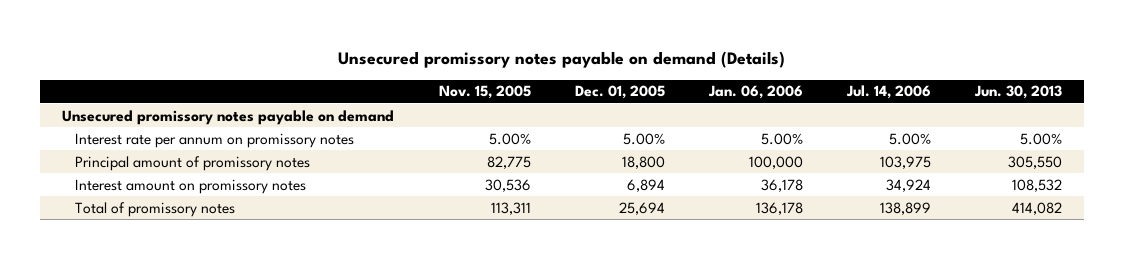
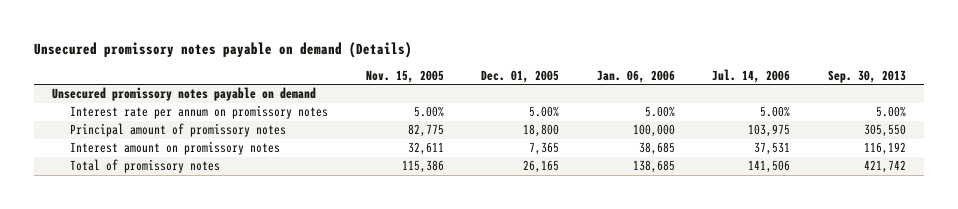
- | Nov. 15, 2005 | Dec. 01, 2005 | Jan. 06, 2006 | Jul. 14, 2006 | Jun. 30, 2013
+ | Nov. 15, 2005 | Dec. 01, 2005 | Jan. 06, 2006 | Jul. 14, 2006 | Sep. 30, 2013
- Interest amount on promissory notes | 30,536 | 6,894 | 36,178 | 34,924 | 108,532
- Total of promissory notes | 113,311 | 25,694 | 136,178 | 138,899 | 414,082
+ Interest amount on promissory notes | 32,611 | 7,365 | 38,685 | 37,531 | 116,192
+ Total of promissory notes | 115,386 | 26,165 | 138,685 | 141,506 | 421,742

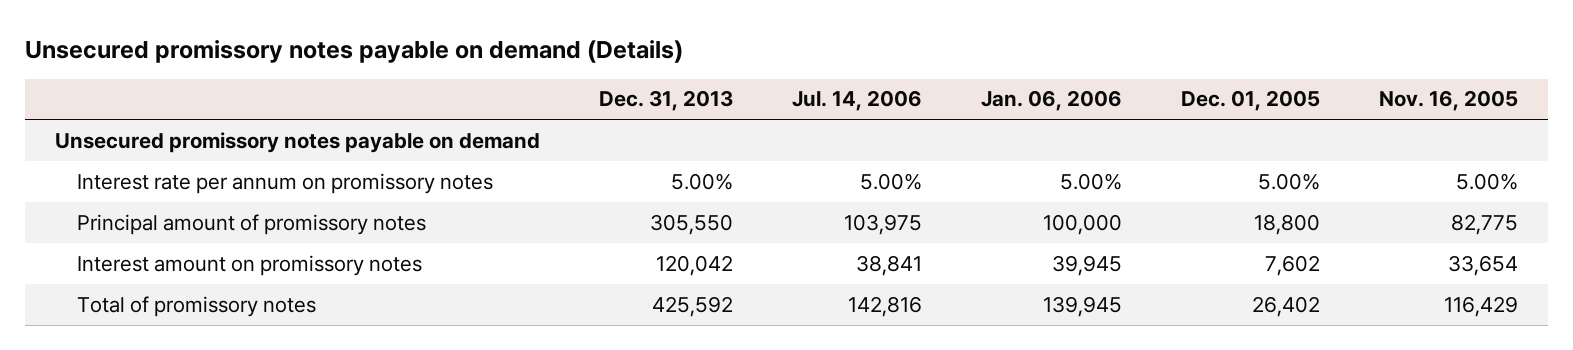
- | Nov. 15, 2005 | Dec. 01, 2005 | Jan. 06, 2006 | Jul. 14, 2006 | Sep. 30, 2013
+ | Dec. 31, 2013 | Jul. 14, 2006 | Jan. 06, 2006 | Dec. 01, 2005 | Nov. 16, 2005
- Interest amount on promissory notes | 32,611 | 7,365 | 38,685 | 37,531 | 116,192
- Total of promissory notes | 115,386 | 26,165 | 138,685 | 141,506 | 421,742
+ Interest amount on promissory notes | 120,042 | 38,841 | 39,945 | 7,602 | 33,654
+ Total of promissory notes | 425,592 | 142,816 | 139,945 | 26,402 | 116,429

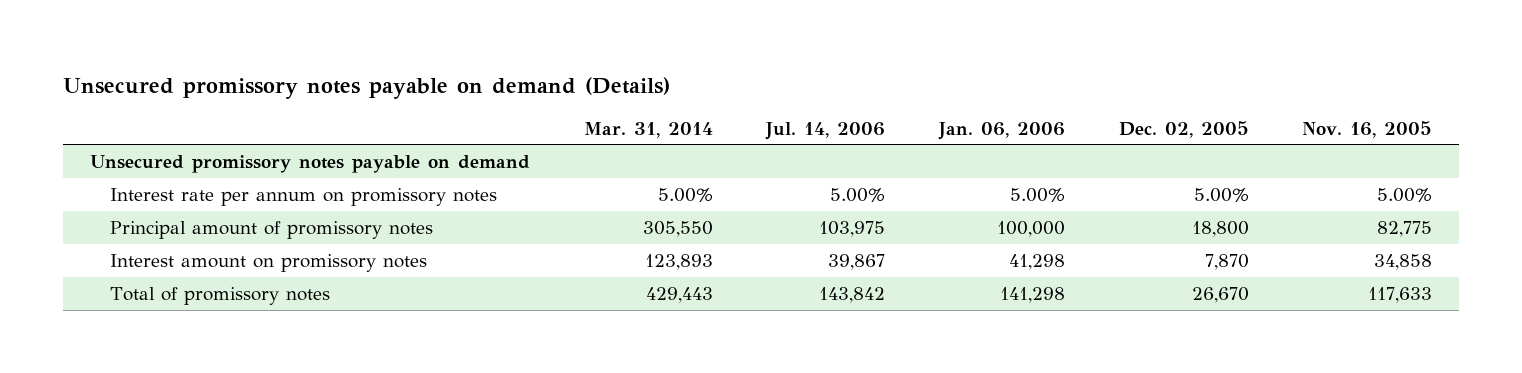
- | Dec. 31, 2013 | Jul. 14, 2006 | Jan. 06, 2006 | Dec. 01, 2005 | Nov. 16, 2005
+ | Mar. 31, 2014 | Jul. 14, 2006 | Jan. 06, 2006 | Dec. 02, 2005 | Nov. 16, 2005
- Interest amount on promissory notes | 120,042 | 38,841 | 39,945 | 7,602 | 33,654
- Total of promissory notes | 425,592 | 142,816 | 139,945 | 26,402 | 116,429
+ Interest amount on promissory notes | 123,893 | 39,867 | 41,298 | 7,870 | 34,858
+ Total of promissory notes | 429,443 | 143,842 | 141,298 | 26,670 | 117,633

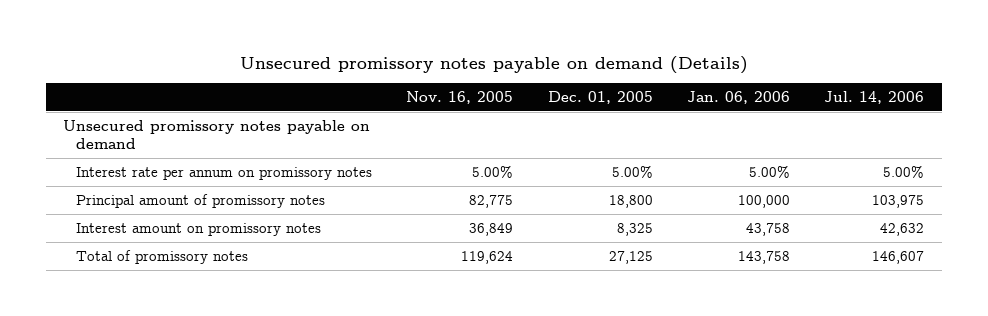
- | Mar. 31, 2014 | Jul. 14, 2006 | Jan. 06, 2006 | Dec. 02, 2005 | Nov. 16, 2005
+ | Nov. 16, 2005 | Dec. 01, 2005 | Jan. 06, 2006 | Jul. 14, 2006
- Interest amount on promissory notes | 123,893 | 39,867 | 41,298 | 7,870 | 34,858
- Total of promissory notes | 429,443 | 143,842 | 141,298 | 26,670 | 117,633
+ Interest amount on promissory notes | 36,849 | 8,325 | 43,758 | 42,632
+ Total of promissory notes | 119,624 | 27,125 | 143,758 | 146,607

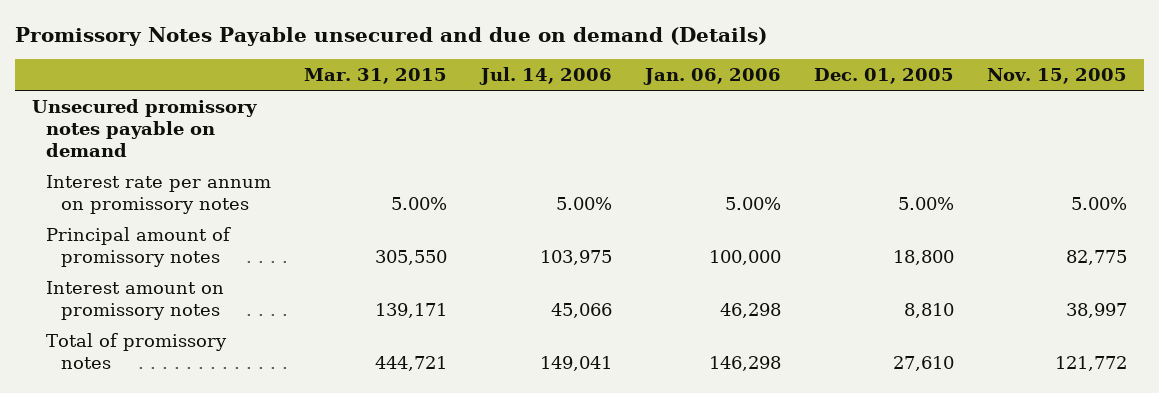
- Unsecured promissory notes payable on demand (Details)
+ Promissory Notes Payable unsecured and due on demand (Details)
- | Nov. 16, 2005 | Dec. 01, 2005 | Jan. 06, 2006 | Jul. 14, 2006
+ | Mar. 31, 2015 | Jul. 14, 2006 | Jan. 06, 2006 | Dec. 01, 2005 | Nov. 15, 2005
- Interest amount on promissory notes | 36,849 | 8,325 | 43,758 | 42,632
- Total of promissory notes | 119,624 | 27,125 | 143,758 | 146,607
+ Interest amount on promissory notes | 139,171 | 45,066 | 46,298 | 8,810 | 38,997
+ Total of promissory notes | 444,721 | 149,041 | 146,298 | 27,610 | 121,772

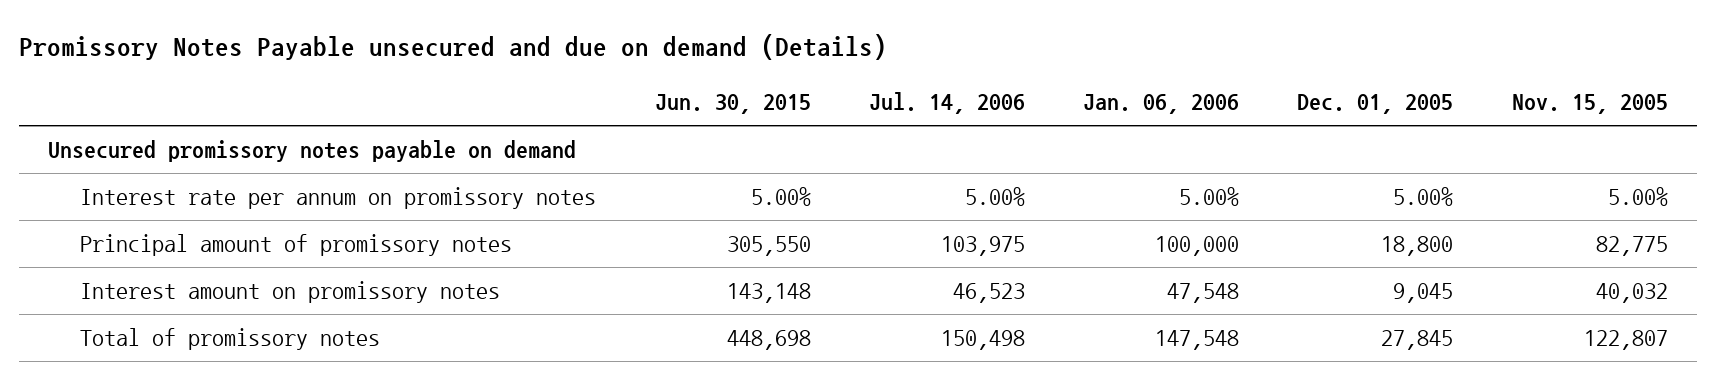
- | Mar. 31, 2015 | Jul. 14, 2006 | Jan. 06, 2006 | Dec. 01, 2005 | Nov. 15, 2005
+ | Jun. 30, 2015 | Jul. 14, 2006 | Jan. 06, 2006 | Dec. 01, 2005 | Nov. 15, 2005
- Interest amount on promissory notes | 139,171 | 45,066 | 46,298 | 8,810 | 38,997
- Total of promissory notes | 444,721 | 149,041 | 146,298 | 27,610 | 121,772
+ Interest amount on promissory notes | 143,148 | 46,523 | 47,548 | 9,045 | 40,032
+ Total of promissory notes | 448,698 | 150,498 | 147,548 | 27,845 | 122,807

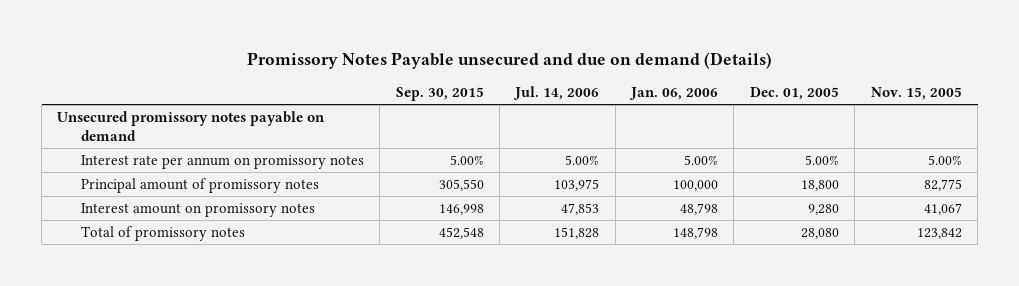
- | Jun. 30, 2015 | Jul. 14, 2006 | Jan. 06, 2006 | Dec. 01, 2005 | Nov. 15, 2005
+ | Sep. 30, 2015 | Jul. 14, 2006 | Jan. 06, 2006 | Dec. 01, 2005 | Nov. 15, 2005
- Interest amount on promissory notes | 143,148 | 46,523 | 47,548 | 9,045 | 40,032
- Total of promissory notes | 448,698 | 150,498 | 147,548 | 27,845 | 122,807
+ Interest amount on promissory notes | 146,998 | 47,853 | 48,798 | 9,280 | 41,067
+ Total of promissory notes | 452,548 | 151,828 | 148,798 | 28,080 | 123,842

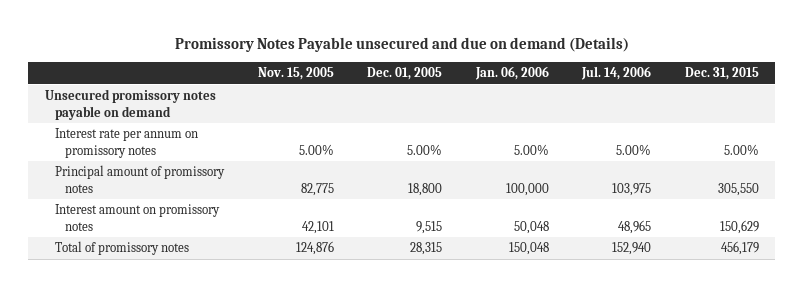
- | Sep. 30, 2015 | Jul. 14, 2006 | Jan. 06, 2006 | Dec. 01, 2005 | Nov. 15, 2005
+ | Nov. 15, 2005 | Dec. 01, 2005 | Jan. 06, 2006 | Jul. 14, 2006 | Dec. 31, 2015
- Interest amount on promissory notes | 146,998 | 47,853 | 48,798 | 9,280 | 41,067
- Total of promissory notes | 452,548 | 151,828 | 148,798 | 28,080 | 123,842
+ Interest amount on promissory notes | 42,101 | 9,515 | 50,048 | 48,965 | 150,629
+ Total of promissory notes | 124,876 | 28,315 | 150,048 | 152,940 | 456,179

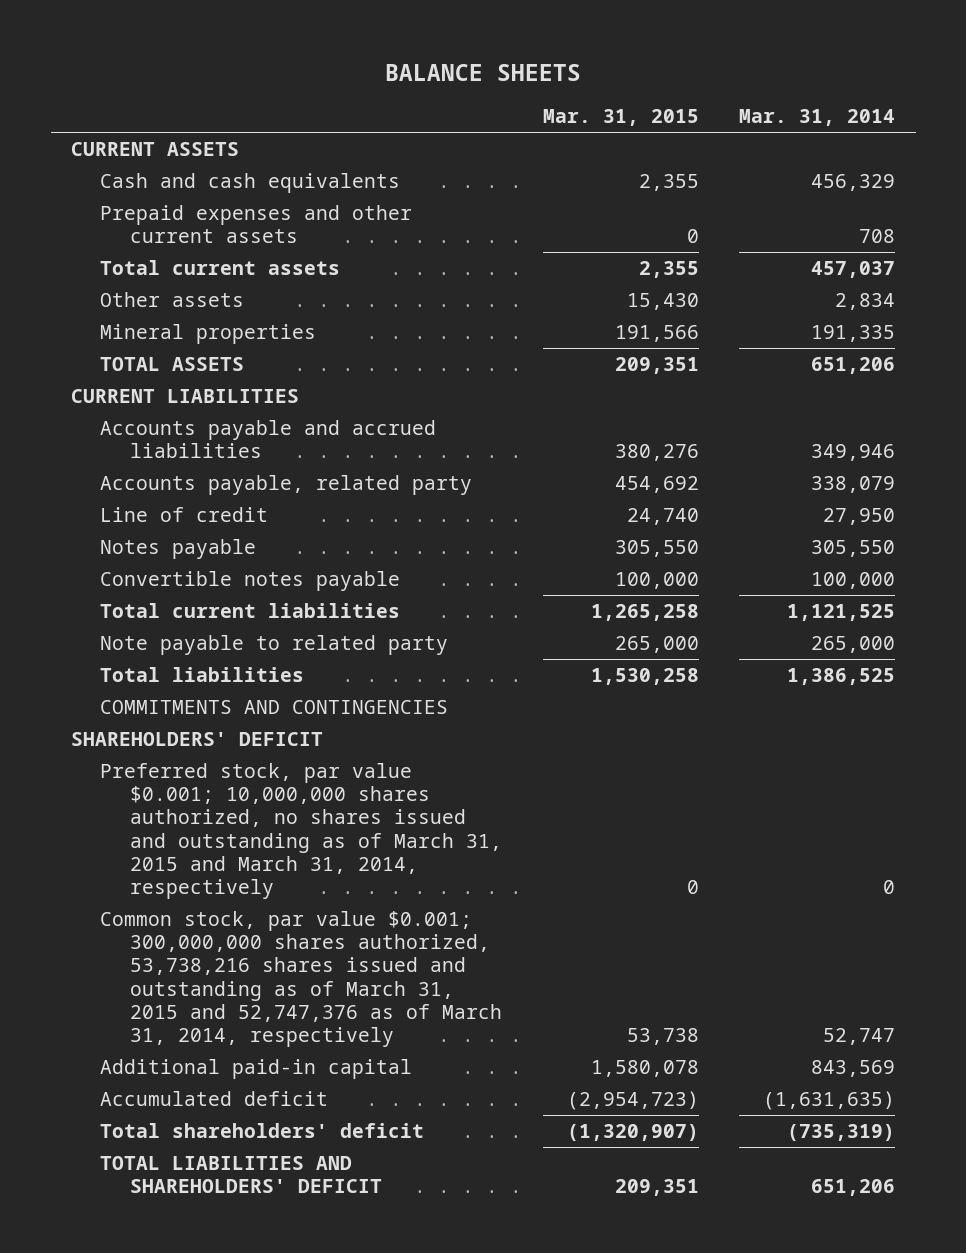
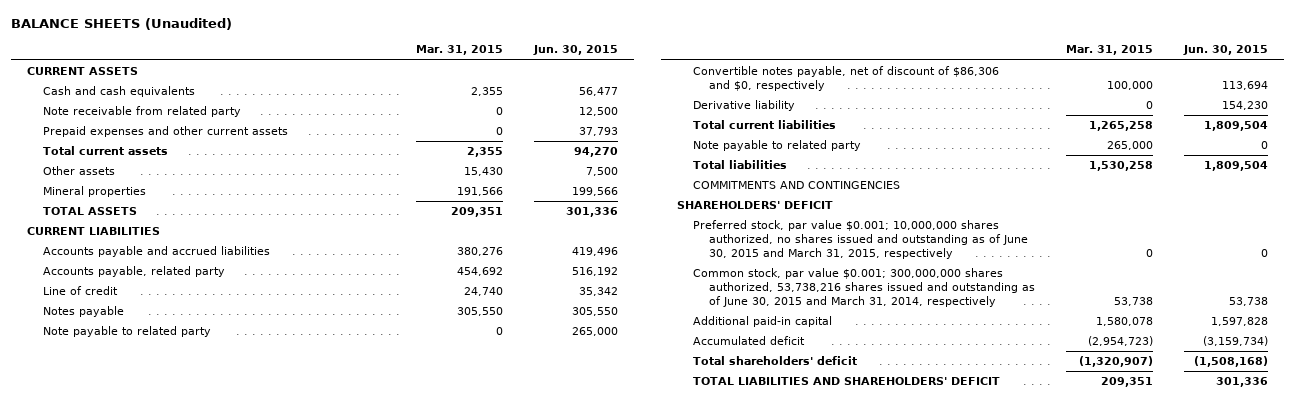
- BALANCE SHEETS
+ BALANCE SHEETS (Unaudited)
- | Mar. 31, 2015 | Mar. 31, 2014
+ | Mar. 31, 2015 | Jun. 30, 2015
+ Note receivable from related party | 0 | 12,500
- Convertible notes payable | 100,000 | 100,000
+ Note payable to related party | 0 | 265,000
+ Convertible notes payable, net of discount of $86,306 and $0, respectively | 100,000 | 113,694
+ Derivative liability | 0 | 154,230
- Preferred stock, par value $0.001; 10,000,000 shares authorized, no shares issued and outstanding as of March 31, 2015 and March 31, 2014, respectively | 0 | 0
- Common stock, par value $0.001; 300,000,000 shares authorized, 53,738,216 shares issued and outstanding as of March 31, 2015 and 52,747,376 as of March 31, 2014, respectively | 53,738 | 52,747
+ Preferred stock, par value $0.001; 10,000,000 shares authorized, no shares issued and outstanding as of June 30, 2015 and March 31, 2015, respectively | 0 | 0
+ Common stock, par value $0.001; 300,000,000 shares authorized, 53,738,216 shares issued and outstanding as of June 30, 2015 and March 31, 2014, respectively | 53,738 | 53,738

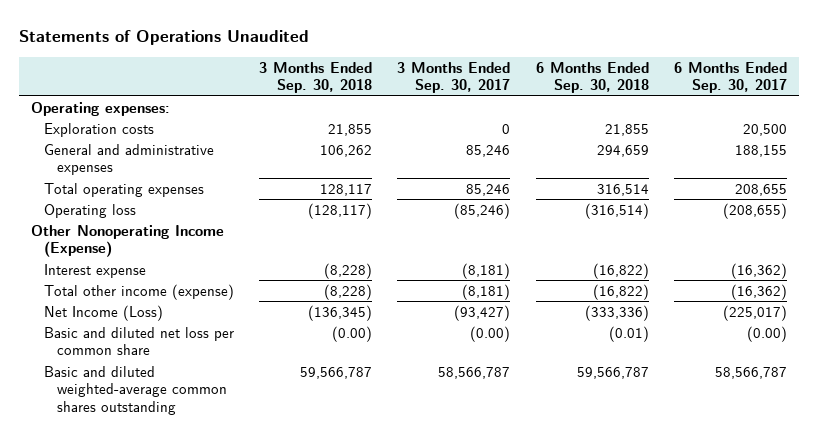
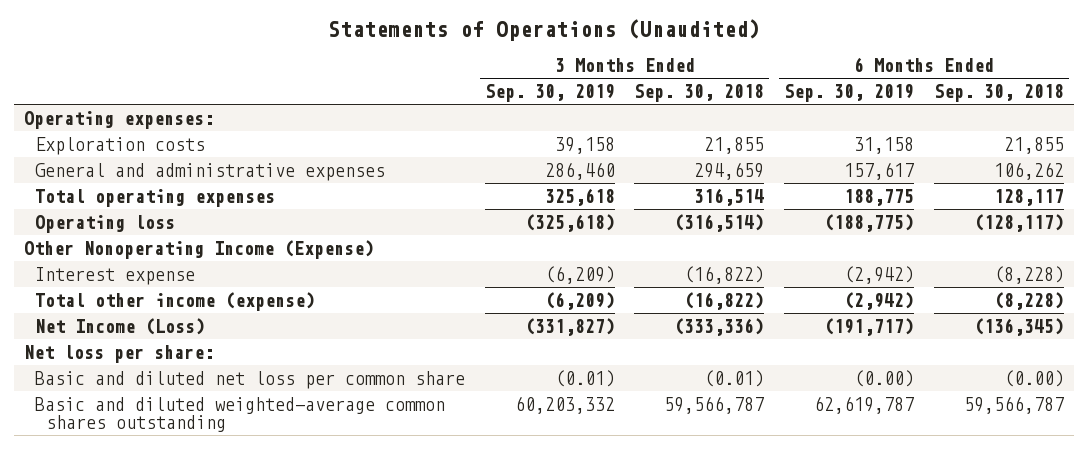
- Statements of Operations Unaudited
+ Statements of Operations (Unaudited)
- | 3 Months Ended Sep. 30, 2018 | 3 Months Ended Sep. 30, 2017 | 6 Months Ended Sep. 30, 2018 | 6 Months Ended Sep. 30, 2017
+ | 3 Months Ended Sep. 30, 2019 | 3 Months Ended Sep. 30, 2018 | 6 Months Ended Sep. 30, 2019 | 6 Months Ended Sep. 30, 2018
- General and administrative expenses | 106,262 | 85,246 | 294,659 | 188,155
- Total operating expenses | 128,117 | 85,246 | 316,514 | 208,655
- Operating loss | (128,117) | (85,246) | (316,514) | (208,655)
+ General and administrative expenses | 286,460 | 294,659 | 157,617 | 106,262
+ Total operating expenses | 325,618 | 316,514 | 188,775 | 128,117
+ Operating loss | (325,618) | (316,514) | (188,775) | (128,117)
- Interest expense | (8,228) | (8,181) | (16,822) | (16,362)
- Total other income (expense) | (8,228) | (8,181) | (16,822) | (16,362)
- Net Income (Loss) | (136,345) | (93,427) | (333,336) | (225,017)
- Basic and diluted net loss per common share | (0.00) | (0.00) | (0.01) | (0.00)
+ Interest expense | (6,209) | (16,822) | (2,942) | (8,228)
+ Total other income (expense) | (6,209) | (16,822) | (2,942) | (8,228)
+ Net Income (Loss) | (331,827) | (333,336) | (191,717) | (136,345)
+ Net loss per share:
+ Basic and diluted net loss per common share | (0.01) | (0.01) | (0.00) | (0.00)

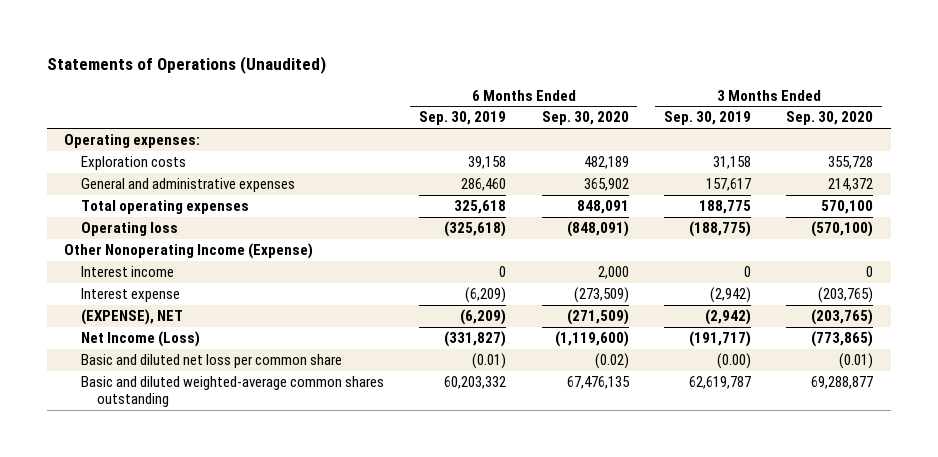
- | 3 Months Ended Sep. 30, 2019 | 3 Months Ended Sep. 30, 2018 | 6 Months Ended Sep. 30, 2019 | 6 Months Ended Sep. 30, 2018
+ | 6 Months Ended Sep. 30, 2019 | 6 Months Ended Sep. 30, 2020 | 3 Months Ended Sep. 30, 2019 | 3 Months Ended Sep. 30, 2020
- Exploration costs | 39,158 | 21,855 | 31,158 | 21,855
- General and administrative expenses | 286,460 | 294,659 | 157,617 | 106,262
- Total operating expenses | 325,618 | 316,514 | 188,775 | 128,117
- Operating loss | (325,618) | (316,514) | (188,775) | (128,117)
+ Exploration costs | 39,158 | 482,189 | 31,158 | 355,728
+ General and administrative expenses | 286,460 | 365,902 | 157,617 | 214,372
+ Total operating expenses | 325,618 | 848,091 | 188,775 | 570,100
+ Operating loss | (325,618) | (848,091) | (188,775) | (570,100)
- Interest expense | (6,209) | (16,822) | (2,942) | (8,228)
- Total other income (expense) | (6,209) | (16,822) | (2,942) | (8,228)
- Net Income (Loss) | (331,827) | (333,336) | (191,717) | (136,345)
- Net loss per share:
- Basic and diluted net loss per common share | (0.01) | (0.01) | (0.00) | (0.00)
- Basic and diluted weighted-average common shares outstanding | 60,203,332 | 59,566,787 | 62,619,787 | 59,566,787
+ Interest income | 0 | 2,000 | 0 | 0
+ Interest expense | (6,209) | (273,509) | (2,942) | (203,765)
+ (EXPENSE), NET | (6,209) | (271,509) | (2,942) | (203,765)
+ Net Income (Loss) | (331,827) | (1,119,600) | (191,717) | (773,865)
+ Basic and diluted net loss per common share | (0.01) | (0.02) | (0.00) | (0.01)
+ Basic and diluted weighted-average common shares outstanding | 60,203,332 | 67,476,135 | 62,619,787 | 69,288,877

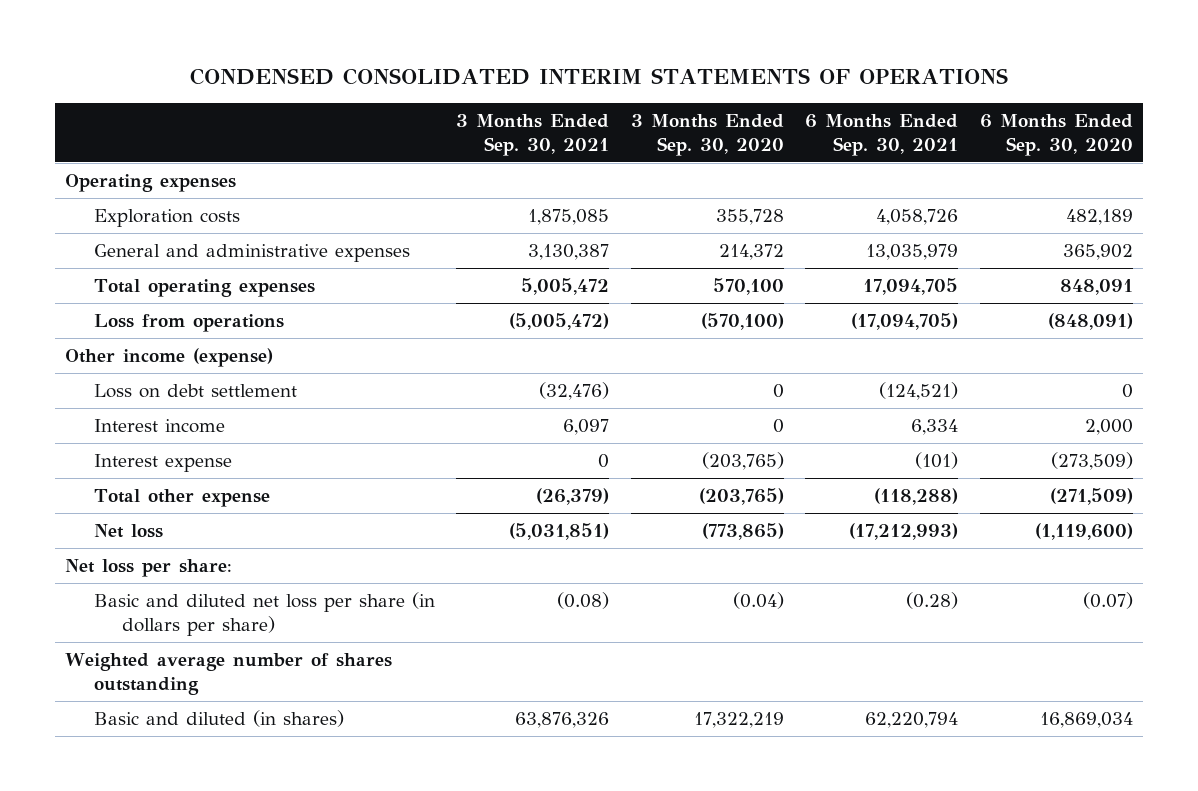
- Statements of Operations (Unaudited)
+ CONDENSED CONSOLIDATED INTERIM STATEMENTS OF OPERATIONS
- | 6 Months Ended Sep. 30, 2019 | 6 Months Ended Sep. 30, 2020 | 3 Months Ended Sep. 30, 2019 | 3 Months Ended Sep. 30, 2020
+ | 3 Months Ended Sep. 30, 2021 | 3 Months Ended Sep. 30, 2020 | 6 Months Ended Sep. 30, 2021 | 6 Months Ended Sep. 30, 2020
- Operating expenses:
+ Operating expenses
- Operating loss | (325,618) | (848,091) | (188,775) | (570,100)
- Other Nonoperating Income (Expense)
+ Loss from operations | (5,005,472) | (570,100) | (17,094,705) | (848,091)
+ Other income (expense)
+ Loss on debt settlement | (32,476) | 0 | (124,521) | 0
- (EXPENSE), NET | (6,209) | (271,509) | (2,942) | (203,765)
- Net Income (Loss) | (331,827) | (1,119,600) | (191,717) | (773,865)
- Basic and diluted net loss per common share | (0.01) | (0.02) | (0.00) | (0.01)
- Basic and diluted weighted-average common shares outstanding | 60,203,332 | 67,476,135 | 62,619,787 | 69,288,877
+ Total other expense | (26,379) | (203,765) | (118,288) | (271,509)
+ Net loss | (5,031,851) | (773,865) | (17,212,993) | (1,119,600)
+ Net loss per share:
+ Basic and diluted net loss per share (in dollars per share) | (0.08) | (0.04) | (0.28) | (0.07)
+ Weighted average number of shares outstanding
+ Basic and diluted (in shares) | 63,876,326 | 17,322,219 | 62,220,794 | 16,869,034

